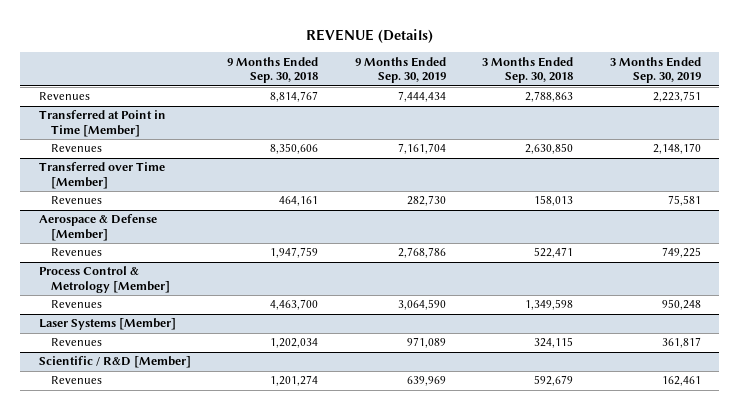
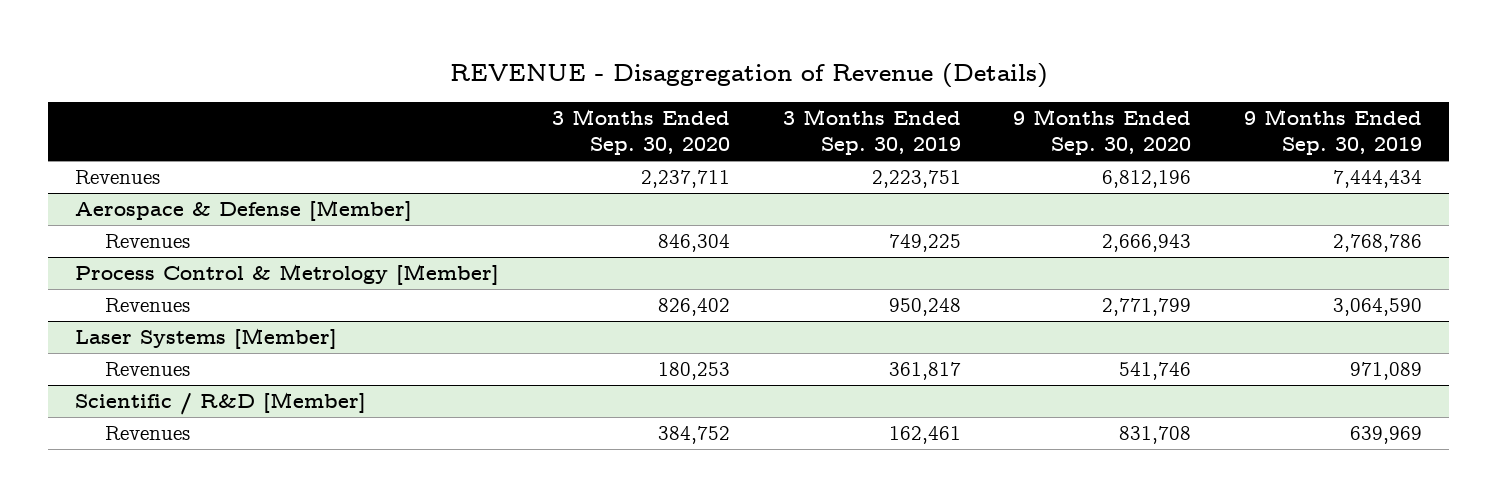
- REVENUE (Details)
+ REVENUE - Disaggregation of Revenue (Details)
- | 9 Months Ended Sep. 30, 2018 | 9 Months Ended Sep. 30, 2019 | 3 Months Ended Sep. 30, 2018 | 3 Months Ended Sep. 30, 2019
+ | 3 Months Ended Sep. 30, 2020 | 3 Months Ended Sep. 30, 2019 | 9 Months Ended Sep. 30, 2020 | 9 Months Ended Sep. 30, 2019
- Transferred at Point in Time [Member]
- Revenues | 8,350,606 | 7,161,704 | 2,630,850 | 2,148,170
- Transferred over Time [Member]
- Revenues | 464,161 | 282,730 | 158,013 | 75,581

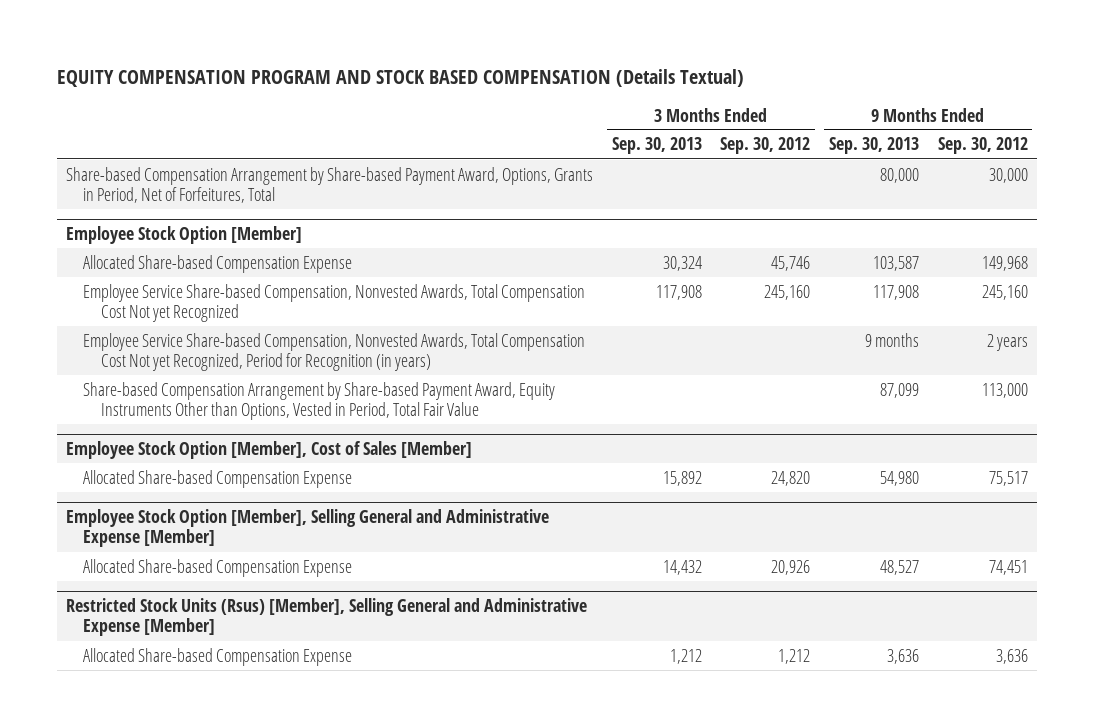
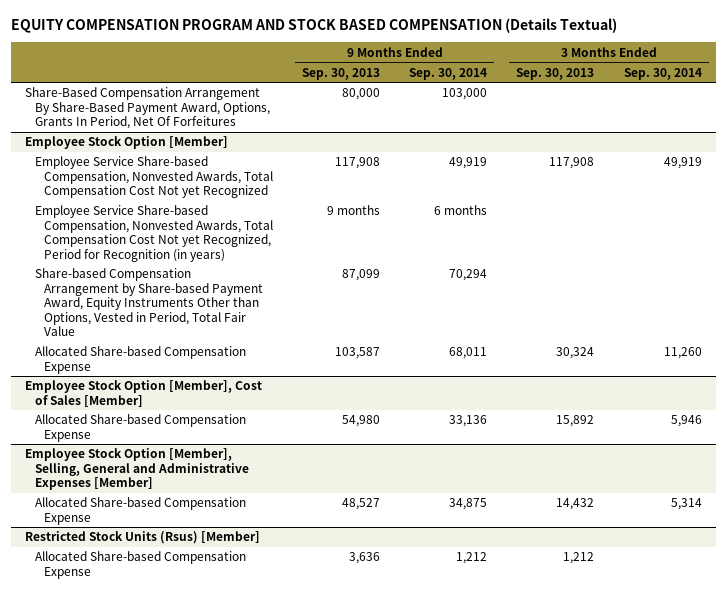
- | 3 Months Ended Sep. 30, 2013 | 3 Months Ended Sep. 30, 2012 | 9 Months Ended Sep. 30, 2013 | 9 Months Ended Sep. 30, 2012
+ | 9 Months Ended Sep. 30, 2013 | 9 Months Ended Sep. 30, 2014 | 3 Months Ended Sep. 30, 2013 | 3 Months Ended Sep. 30, 2014
- Share-based Compensation Arrangement by Share-based Payment Award, Options, Grants in Period, Net of Forfeitures, Total | | | 80,000 | 30,000
+ Share-Based Compensation Arrangement By Share-Based Payment Award, Options, Grants In Period, Net Of Forfeitures | 80,000 | 103,000 | |
@ Employee Stock Option [Member]
moved down: Allocated Share-based Compensation Expense | 103,587 | 68,011 | 30,324 | 11,260
- Employee Stock Option [Member], Selling General and Administrative Expense [Member]
+ Employee Stock Option [Member], Selling, General and Administrative Expenses [Member]
- Restricted Stock Units (Rsus) [Member], Selling General and Administrative Expense [Member]
+ Restricted Stock Units (Rsus) [Member]

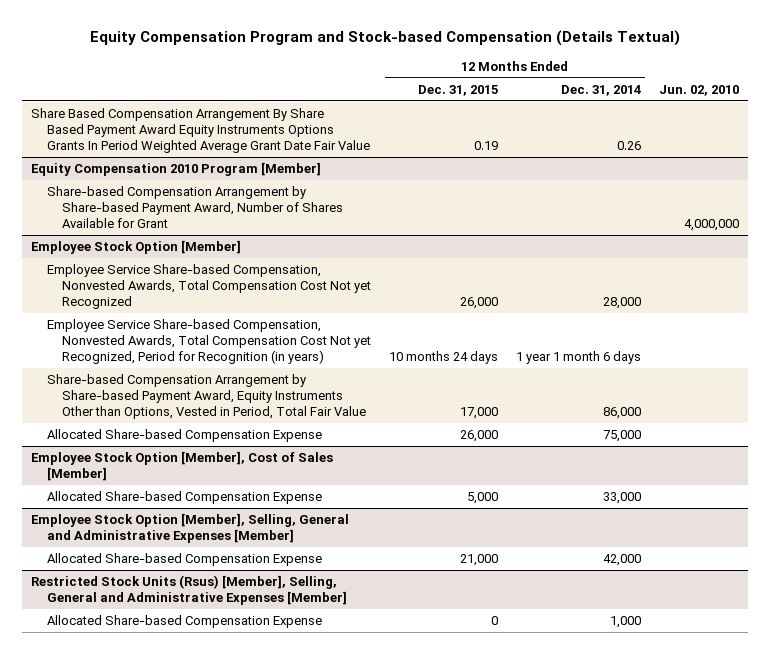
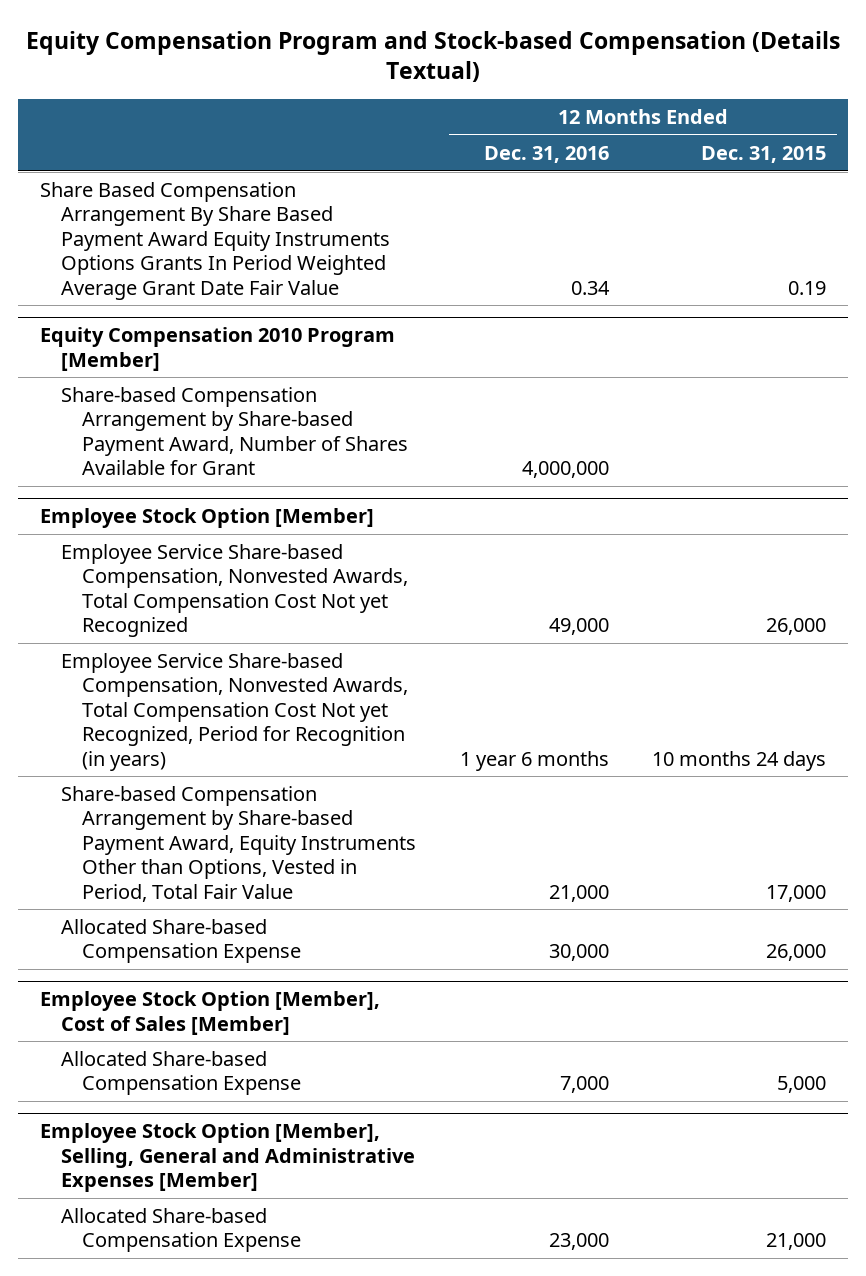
- | 12 Months Ended Dec. 31, 2015 | 12 Months Ended Dec. 31, 2014 | Jun. 02, 2010
+ | 12 Months Ended Dec. 31, 2016 | 12 Months Ended Dec. 31, 2015
- Restricted Stock Units (Rsus) [Member], Selling, General and Administrative Expenses [Member]
- Allocated Share-based Compensation Expense | 0 | 1,000 |

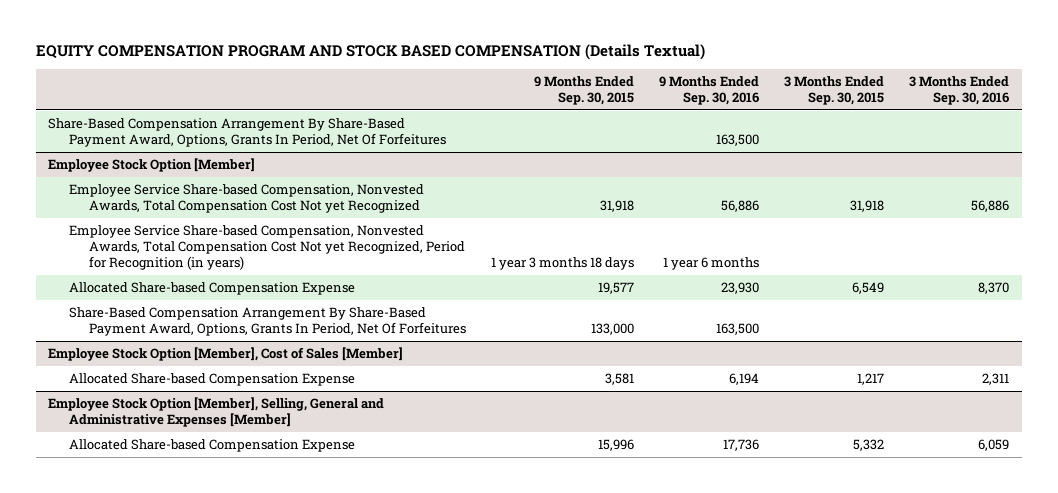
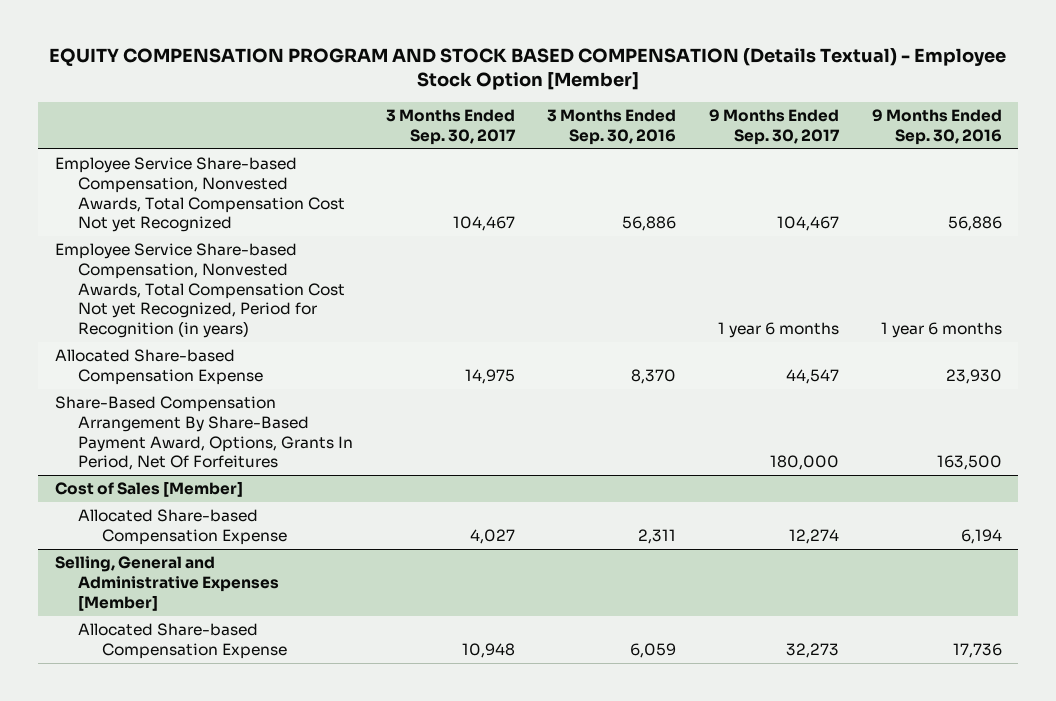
- EQUITY COMPENSATION PROGRAM AND STOCK BASED COMPENSATION (Details Textual)
+ EQUITY COMPENSATION PROGRAM AND STOCK BASED COMPENSATION (Details Textual) - Employee Stock Option [Member]
- | 9 Months Ended Sep. 30, 2015 | 9 Months Ended Sep. 30, 2016 | 3 Months Ended Sep. 30, 2015 | 3 Months Ended Sep. 30, 2016
+ | 3 Months Ended Sep. 30, 2017 | 3 Months Ended Sep. 30, 2016 | 9 Months Ended Sep. 30, 2017 | 9 Months Ended Sep. 30, 2016
- Share-Based Compensation Arrangement By Share-Based Payment Award, Options, Grants In Period, Net Of Forfeitures | | 163,500 | |
- Employee Stock Option [Member]
- Employee Stock Option [Member], Cost of Sales [Member]
+ Cost of Sales [Member]
- Employee Stock Option [Member], Selling, General and Administrative Expenses [Member]
+ Selling, General and Administrative Expenses [Member]

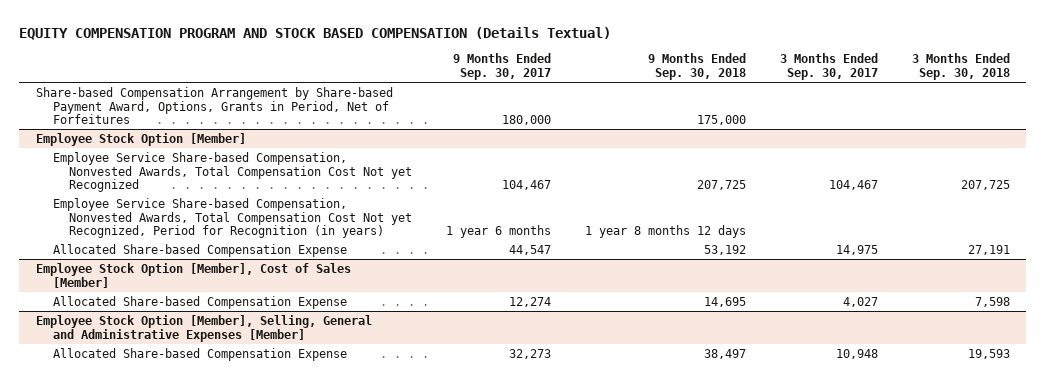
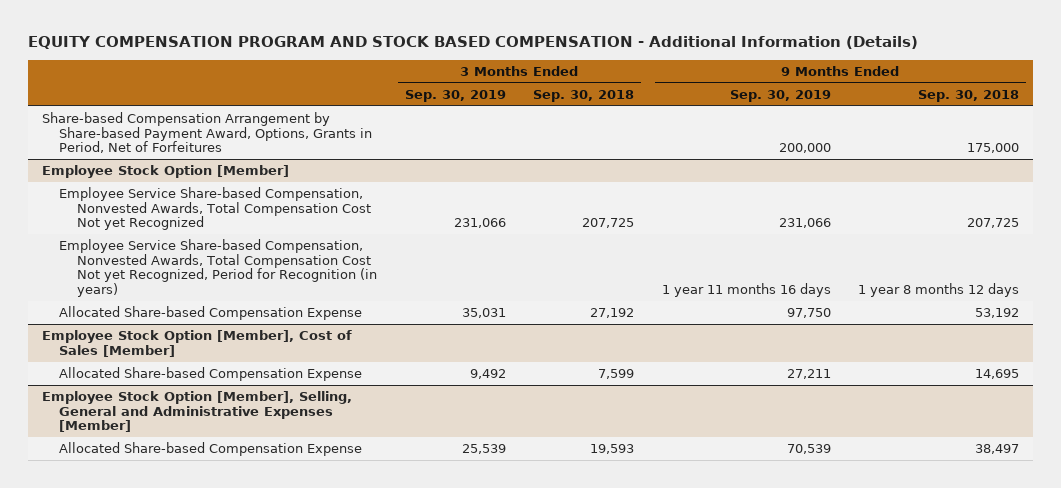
- EQUITY COMPENSATION PROGRAM AND STOCK BASED COMPENSATION (Details Textual)
+ EQUITY COMPENSATION PROGRAM AND STOCK BASED COMPENSATION - Additional Information (Details)
- | 9 Months Ended Sep. 30, 2017 | 9 Months Ended Sep. 30, 2018 | 3 Months Ended Sep. 30, 2017 | 3 Months Ended Sep. 30, 2018
+ | 3 Months Ended Sep. 30, 2019 | 3 Months Ended Sep. 30, 2018 | 9 Months Ended Sep. 30, 2019 | 9 Months Ended Sep. 30, 2018
@ Employee Stock Option [Member]
- Allocated Share-based Compensation Expense | 44,547 | 53,192 | 14,975 | 27,191
+ Allocated Share-based Compensation Expense | 35,031 | 27,192 | 97,750 | 53,192
@ Employee Stock Option [Member], Cost of Sales [Member]
- Allocated Share-based Compensation Expense | 12,274 | 14,695 | 4,027 | 7,598
+ Allocated Share-based Compensation Expense | 9,492 | 7,599 | 27,211 | 14,695

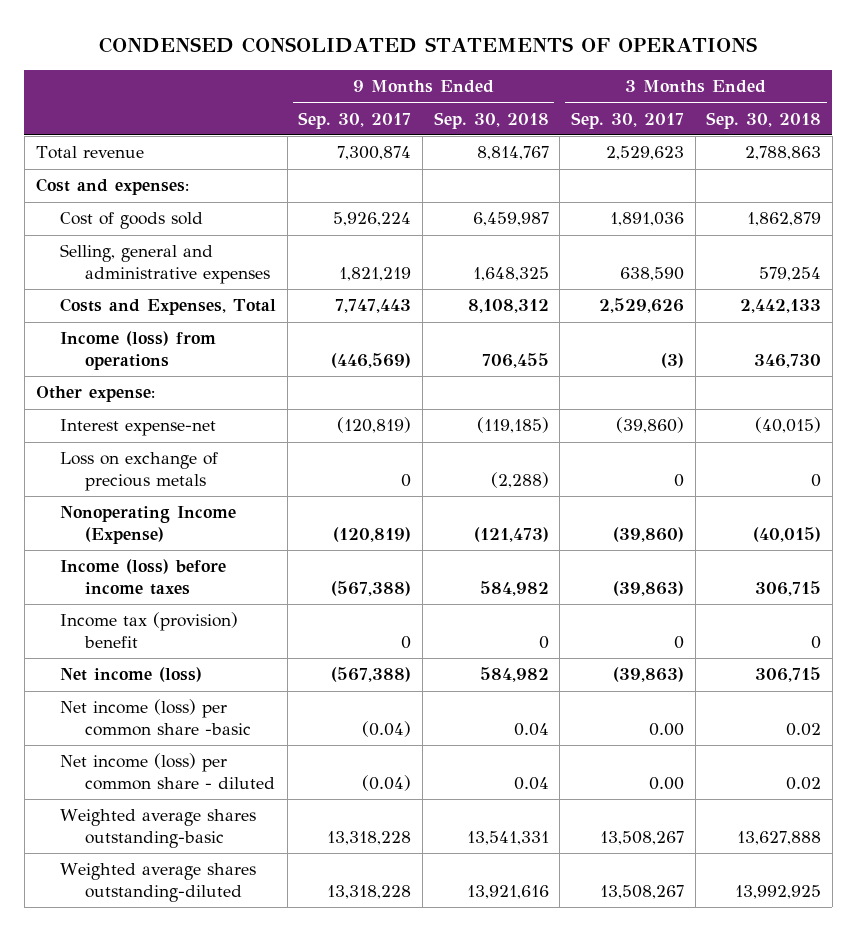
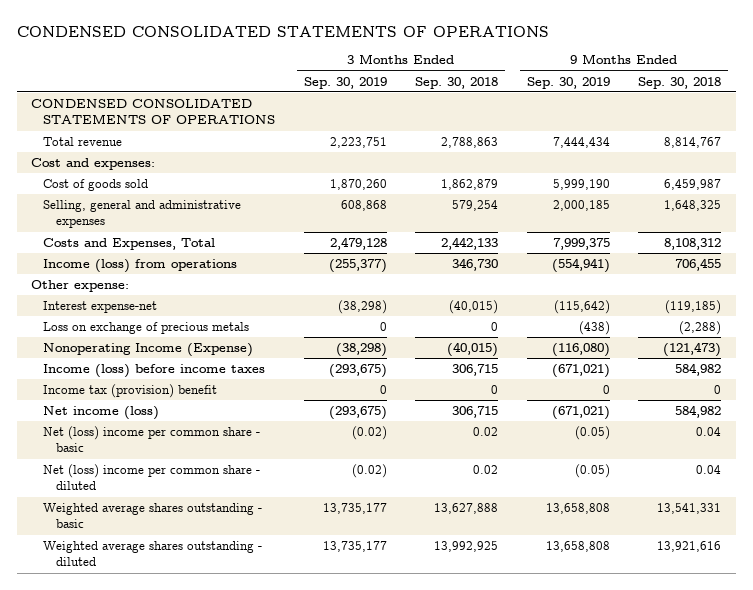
- | 9 Months Ended Sep. 30, 2017 | 9 Months Ended Sep. 30, 2018 | 3 Months Ended Sep. 30, 2017 | 3 Months Ended Sep. 30, 2018
+ | 3 Months Ended Sep. 30, 2019 | 3 Months Ended Sep. 30, 2018 | 9 Months Ended Sep. 30, 2019 | 9 Months Ended Sep. 30, 2018
+ CONDENSED CONSOLIDATED STATEMENTS OF OPERATIONS
- Net income (loss) per common share -basic | (0.04) | 0.04 | 0.00 | 0.02
- Net income (loss) per common share - diluted | (0.04) | 0.04 | 0.00 | 0.02
- Weighted average shares outstanding-basic | 13,318,228 | 13,541,331 | 13,508,267 | 13,627,888
- Weighted average shares outstanding-diluted | 13,318,228 | 13,921,616 | 13,508,267 | 13,992,925
+ Net (loss) income per common share - basic | (0.02) | 0.02 | (0.05) | 0.04
+ Net (loss) income per common share - diluted | (0.02) | 0.02 | (0.05) | 0.04
+ Weighted average shares outstanding - basic | 13,735,177 | 13,627,888 | 13,658,808 | 13,541,331
+ Weighted average shares outstanding - diluted | 13,735,177 | 13,992,925 | 13,658,808 | 13,921,616

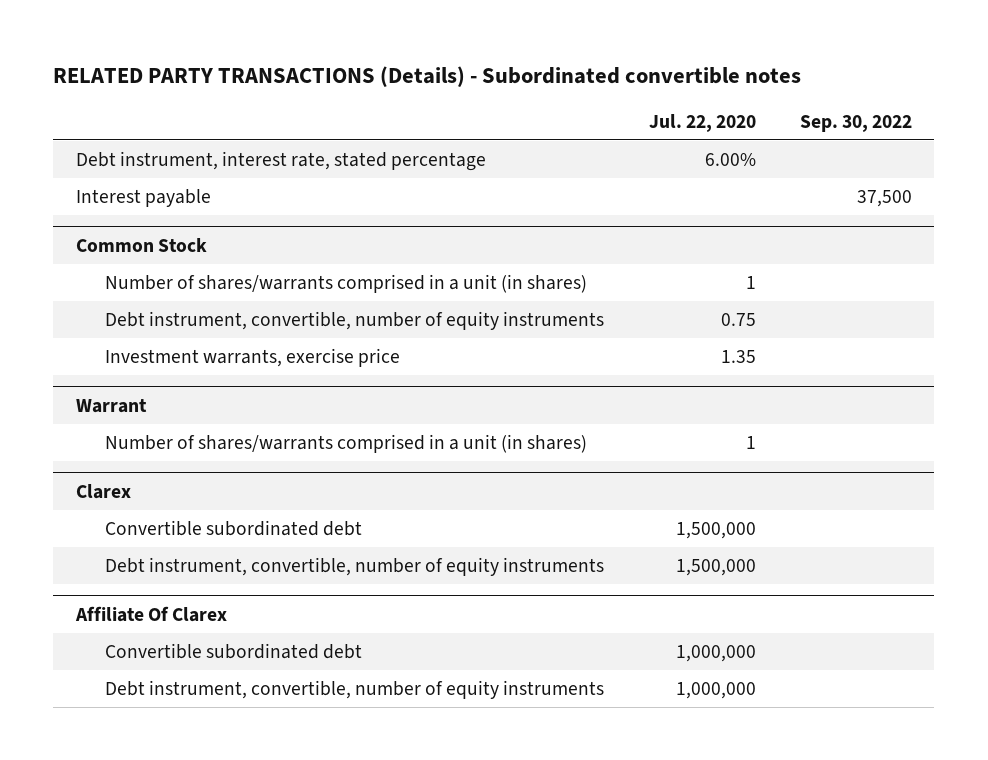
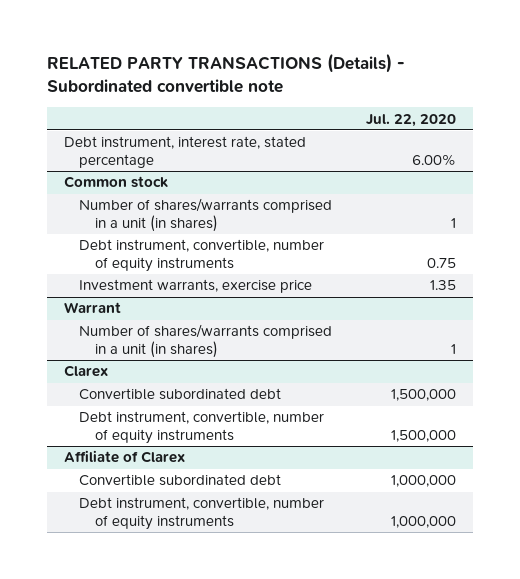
- RELATED PARTY TRANSACTIONS (Details) - Subordinated convertible notes
+ RELATED PARTY TRANSACTIONS (Details) - Subordinated convertible note
- | Jul. 22, 2020 | Sep. 30, 2022
+ | Jul. 22, 2020
- Interest payable | | 37,500
- Common Stock
+ Common stock
- Affiliate Of Clarex
+ Affiliate of Clarex

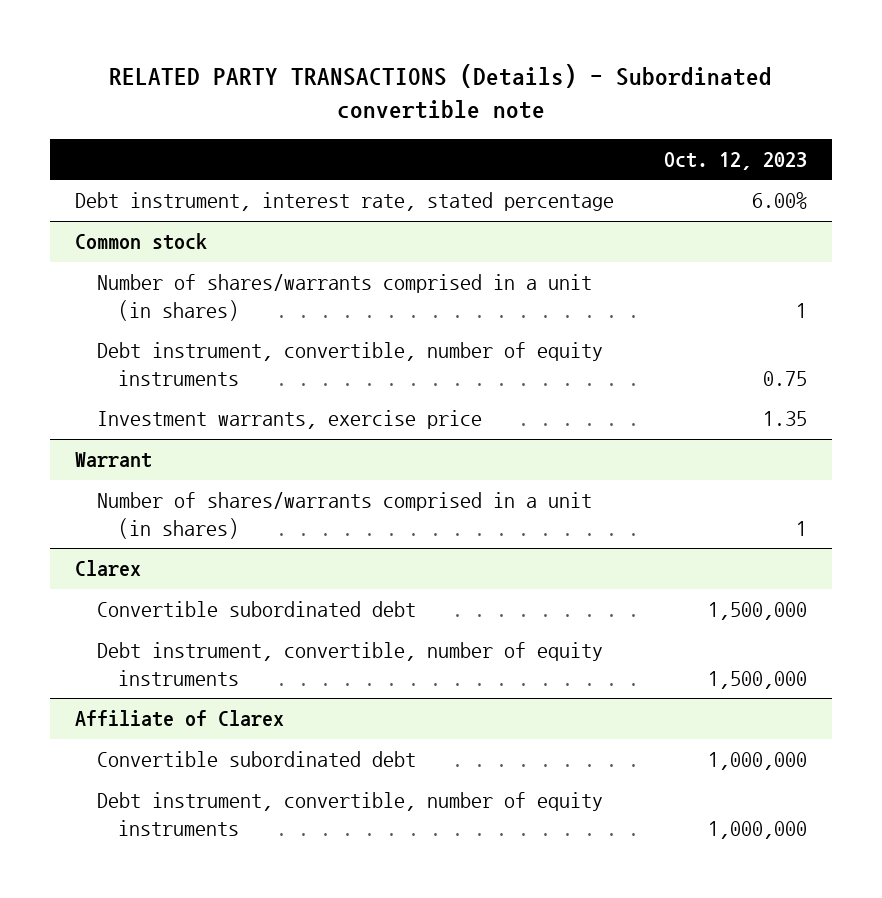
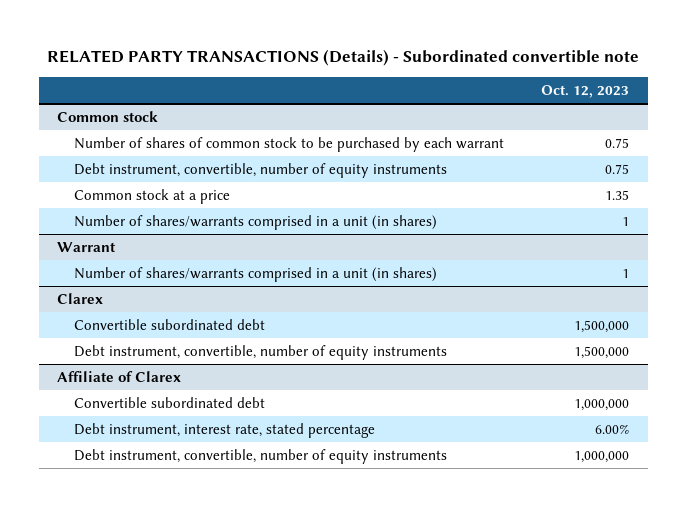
- Debt instrument, interest rate, stated percentage | 6.00%
@ Common stock
+ Number of shares of common stock to be purchased by each warrant | 0.75
- Investment warrants, exercise price | 1.35
+ Common stock at a price | 1.35
moved down: Number of shares/warrants comprised in a unit (in shares) | 1
@ Affiliate of Clarex
+ Debt instrument, interest rate, stated percentage | 6.00%

